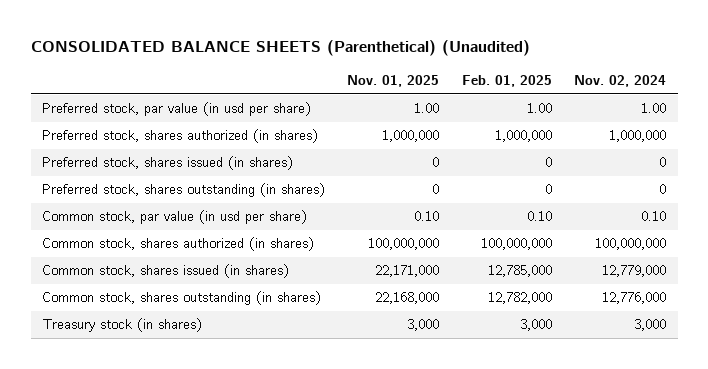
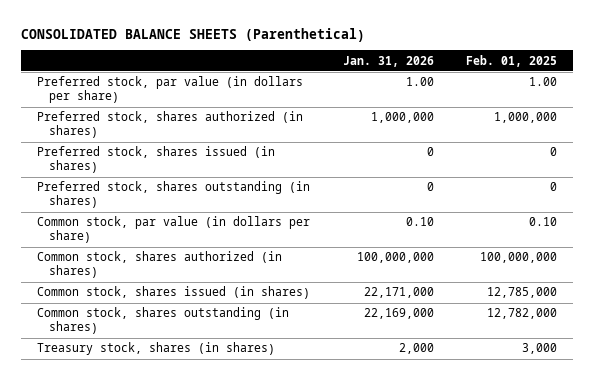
- CONSOLIDATED BALANCE SHEETS (Parenthetical) (Unaudited)
+ CONSOLIDATED BALANCE SHEETS (Parenthetical)
- | Nov. 01, 2025 | Feb. 01, 2025 | Nov. 02, 2024
+ | Jan. 31, 2026 | Feb. 01, 2025
- Preferred stock, par value (in usd per share) | 1.00 | 1.00 | 1.00
+ Preferred stock, par value (in dollars per share) | 1.00 | 1.00
- Common stock, par value (in usd per share) | 0.10 | 0.10 | 0.10
+ Common stock, par value (in dollars per share) | 0.10 | 0.10
- Treasury stock (in shares) | 3,000 | 3,000 | 3,000
+ Treasury stock, shares (in shares) | 2,000 | 3,000

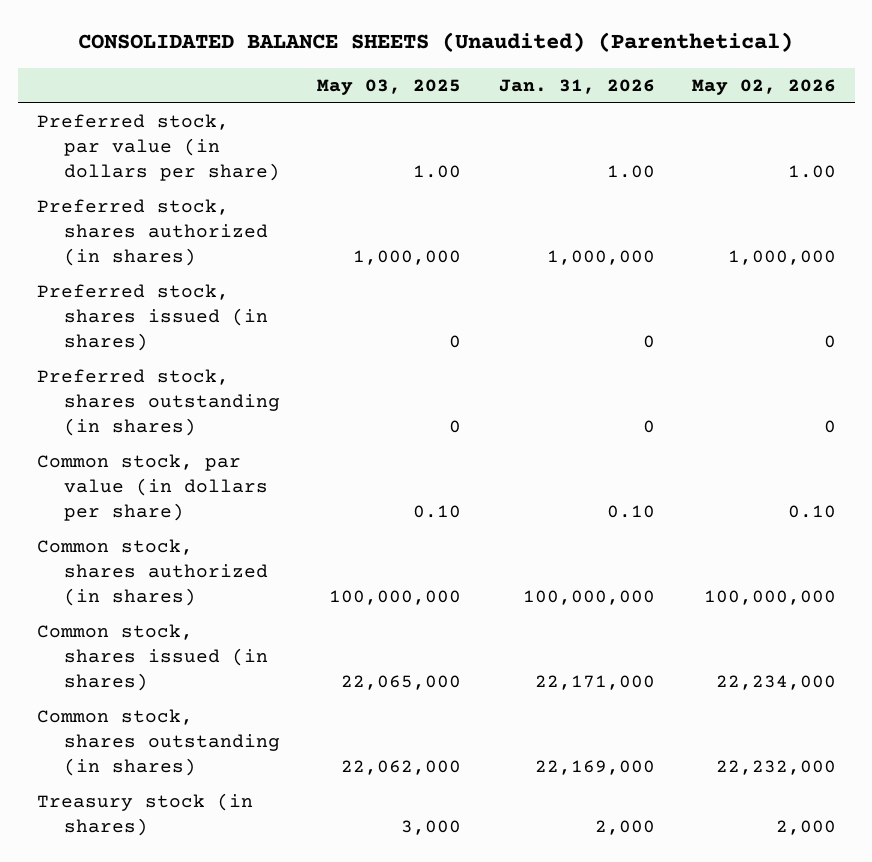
- CONSOLIDATED BALANCE SHEETS (Parenthetical)
+ CONSOLIDATED BALANCE SHEETS (Unaudited) (Parenthetical)
- | Jan. 31, 2026 | Feb. 01, 2025
+ | May 03, 2025 | Jan. 31, 2026 | May 02, 2026
- Treasury stock, shares (in shares) | 2,000 | 3,000
+ Treasury stock (in shares) | 3,000 | 2,000 | 2,000

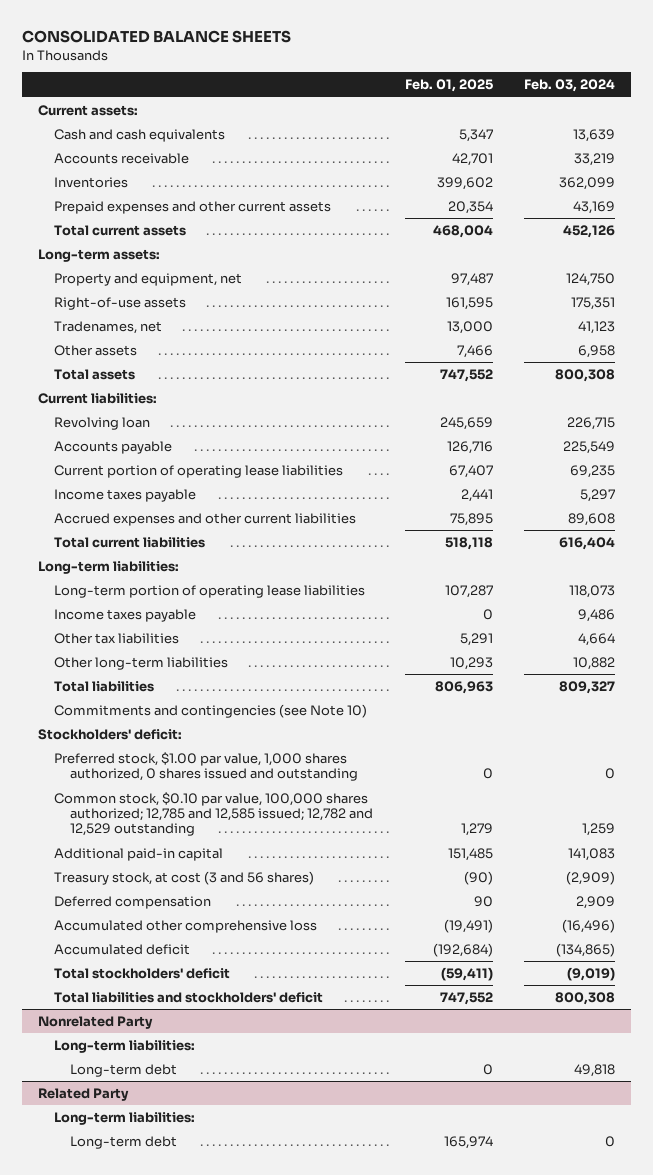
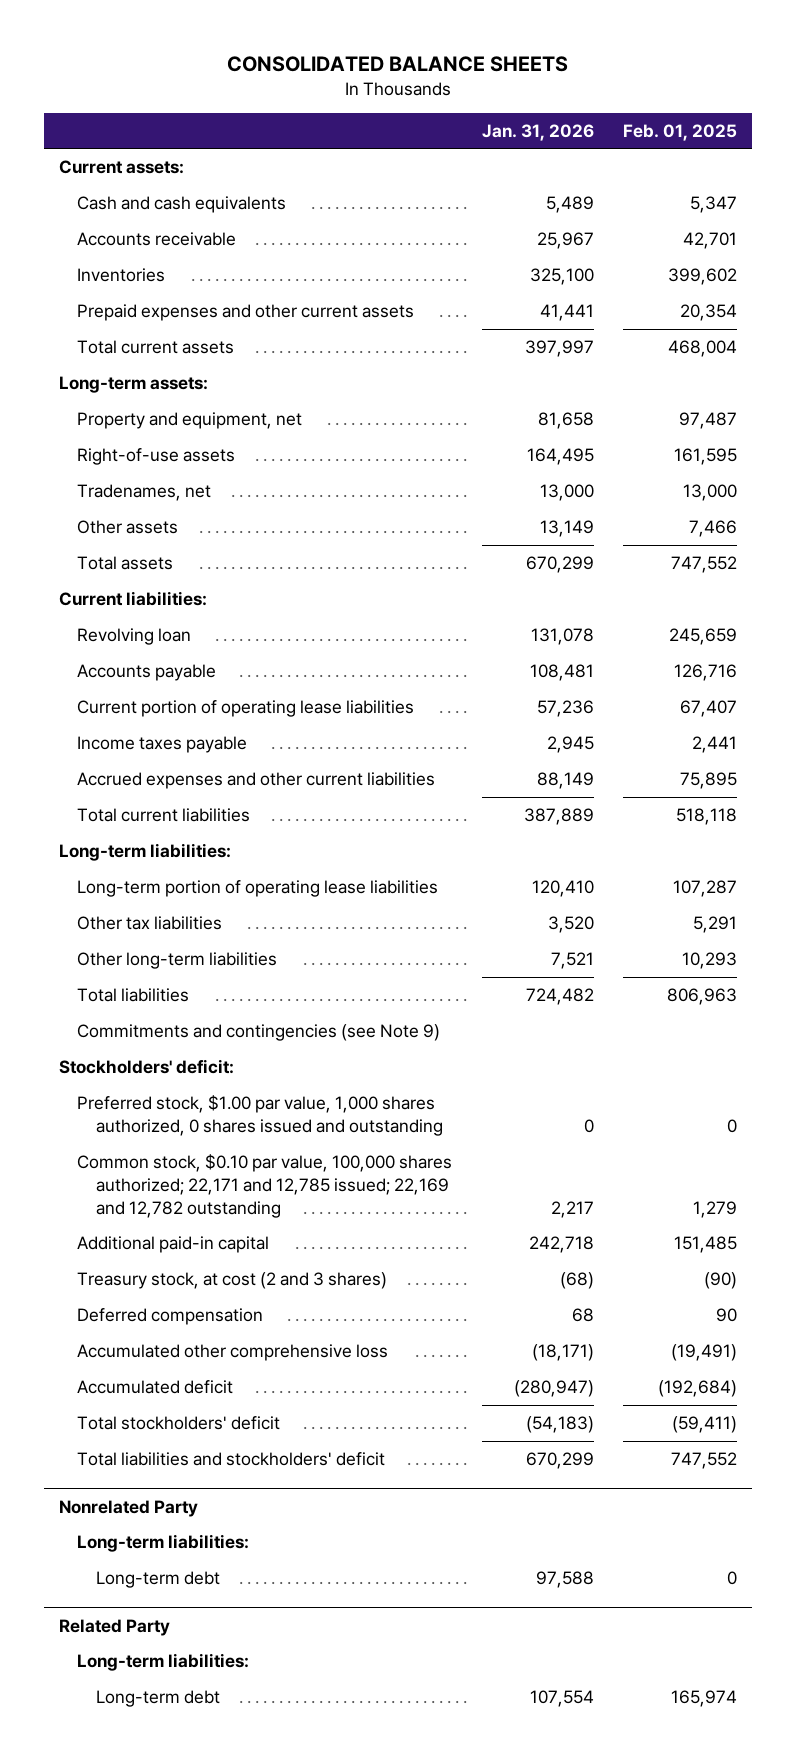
- | Feb. 01, 2025 | Feb. 03, 2024
+ | Jan. 31, 2026 | Feb. 01, 2025
- Income taxes payable | 0 | 9,486
- Commitments and contingencies (see Note 10)
+ Commitments and contingencies (see Note 9)
- Common stock, $0.10 par value, 100,000 shares authorized; 12,785 and 12,585 issued; 12,782 and 12,529 outstanding | 1,279 | 1,259
+ Common stock, $0.10 par value, 100,000 shares authorized; 22,171 and 12,785 issued; 22,169 and 12,782 outstanding | 2,217 | 1,279
- Treasury stock, at cost (3 and 56 shares) | (90) | (2,909)
+ Treasury stock, at cost (2 and 3 shares) | (68) | (90)

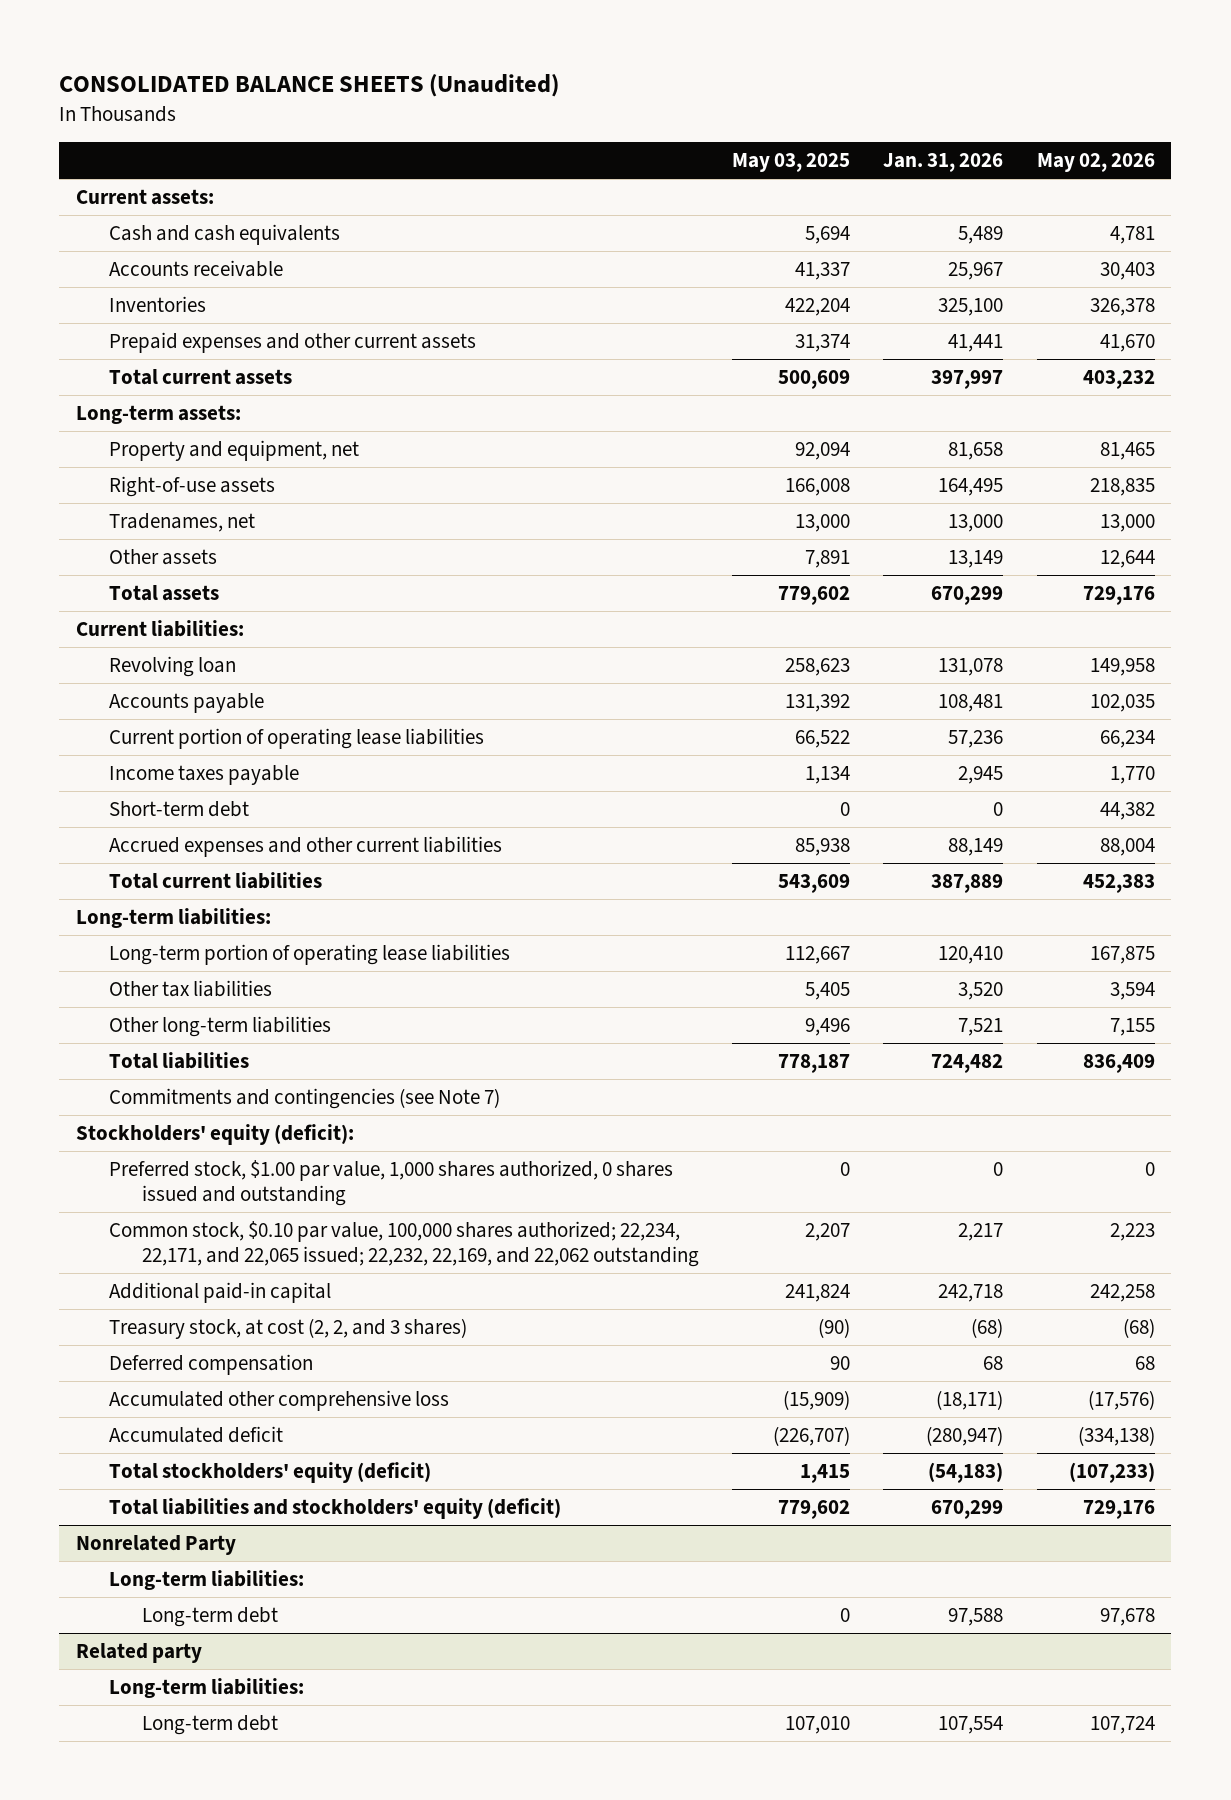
- CONSOLIDATED BALANCE SHEETS
+ CONSOLIDATED BALANCE SHEETS (Unaudited)
- | Jan. 31, 2026 | Feb. 01, 2025
+ | May 03, 2025 | Jan. 31, 2026 | May 02, 2026
+ Short-term debt | 0 | 0 | 44,382
- Commitments and contingencies (see Note 9)
- Stockholders' deficit:
+ Commitments and contingencies (see Note 7)
+ Stockholders' equity (deficit):
- Common stock, $0.10 par value, 100,000 shares authorized; 22,171 and 12,785 issued; 22,169 and 12,782 outstanding | 2,217 | 1,279
+ Common stock, $0.10 par value, 100,000 shares authorized; 22,234, 22,171, and 22,065 issued; 22,232, 22,169, and 22,062 outstanding | 2,207 | 2,217 | 2,223
- Treasury stock, at cost (2 and 3 shares) | (68) | (90)
+ Treasury stock, at cost (2, 2, and 3 shares) | (90) | (68) | (68)
- Total stockholders' deficit | (54,183) | (59,411)
- Total liabilities and stockholders' deficit | 670,299 | 747,552
+ Total stockholders' equity (deficit) | 1,415 | (54,183) | (107,233)
+ Total liabilities and stockholders' equity (deficit) | 779,602 | 670,299 | 729,176
- Related Party
+ Related party

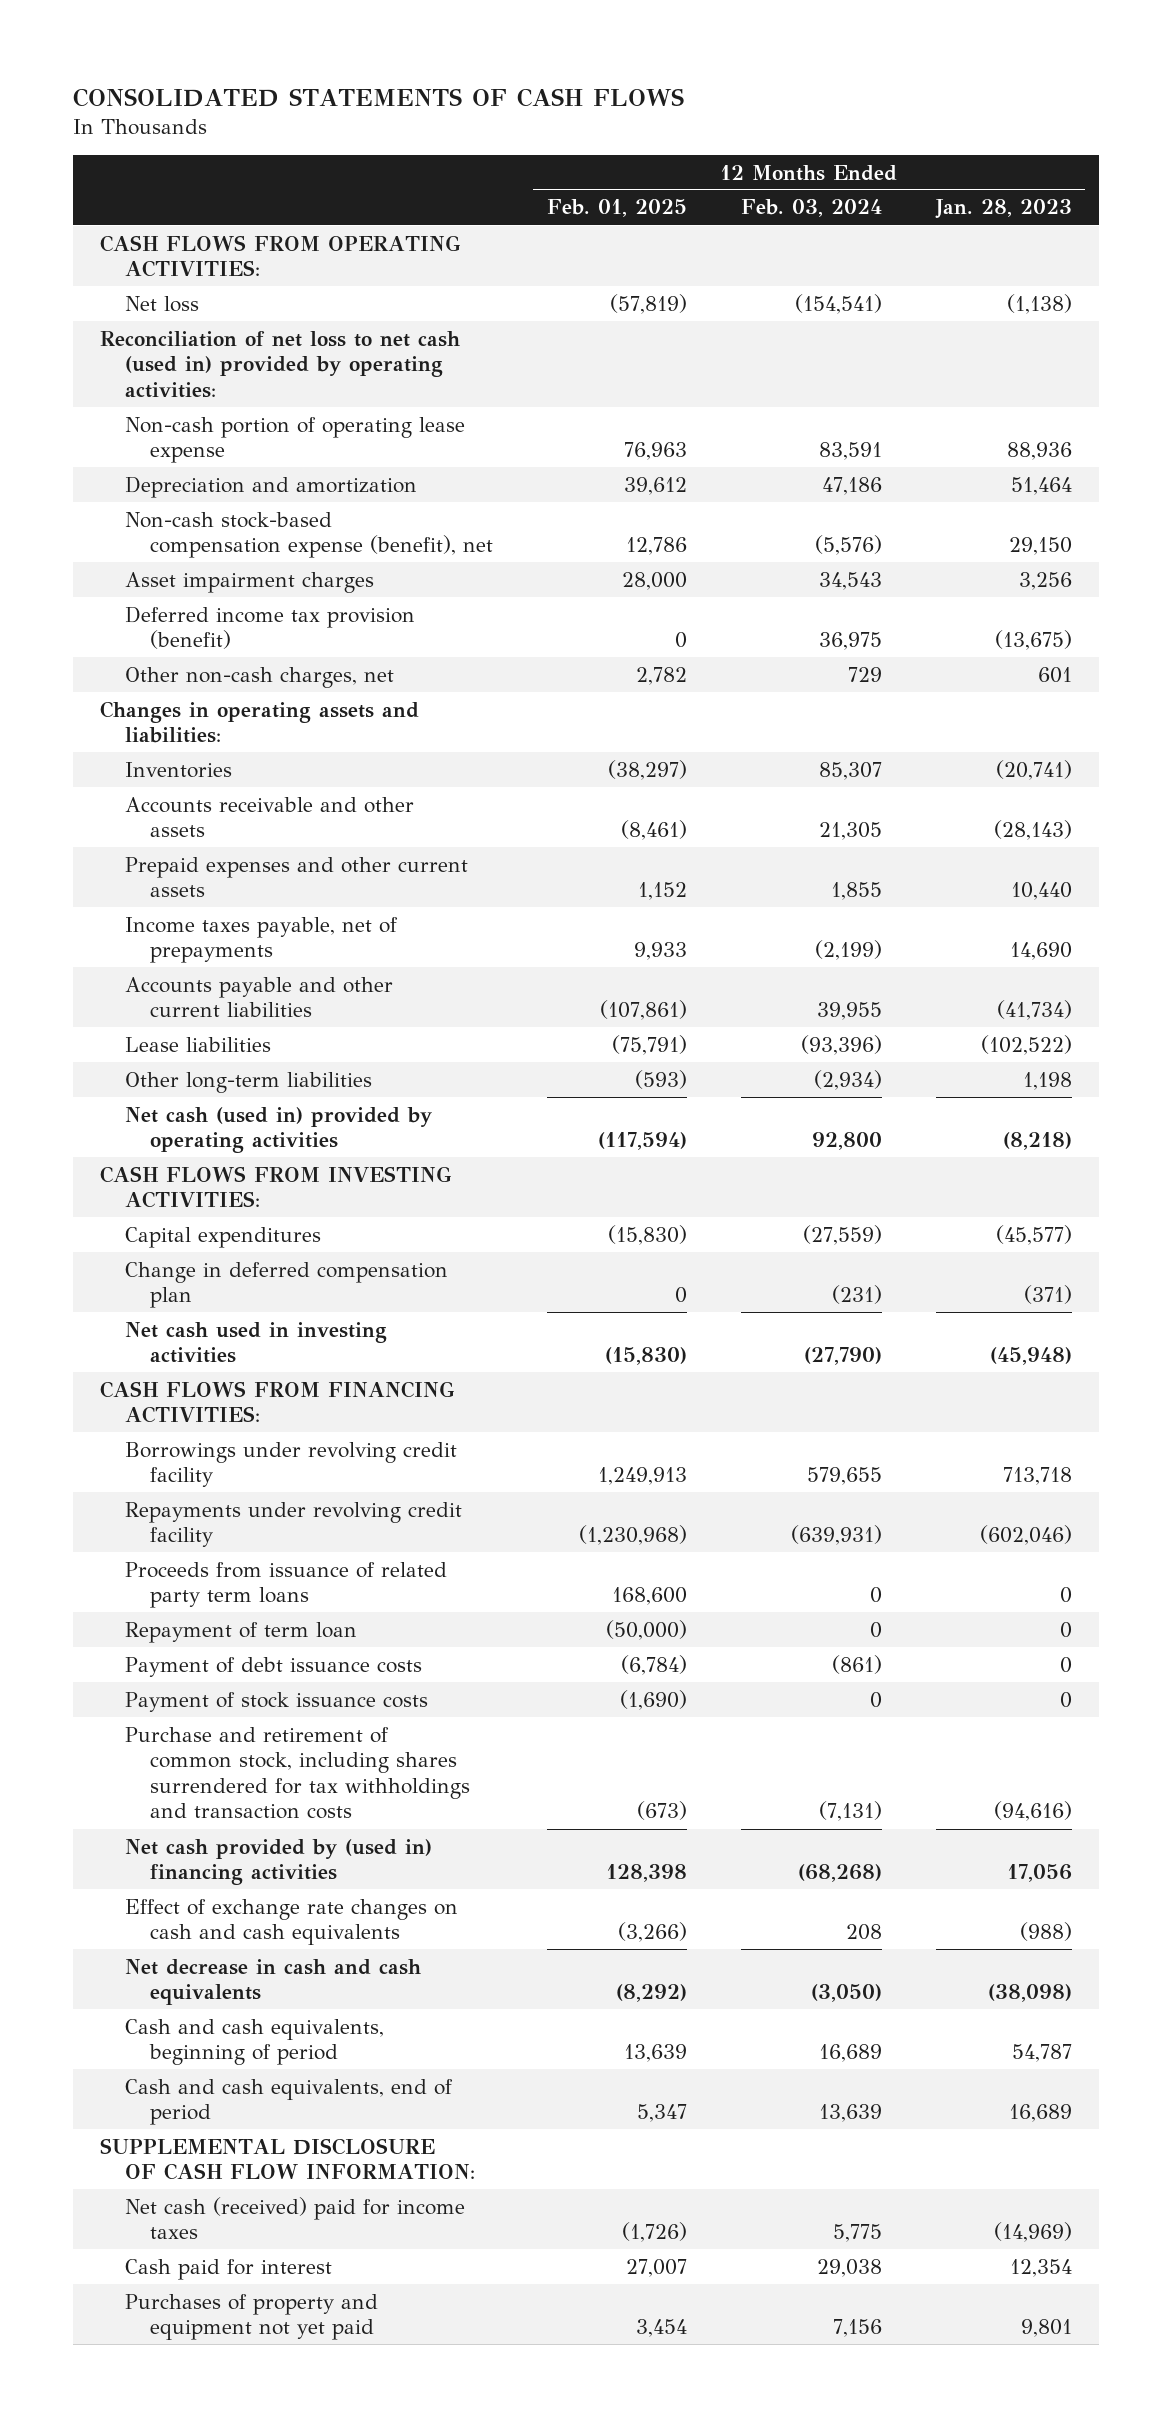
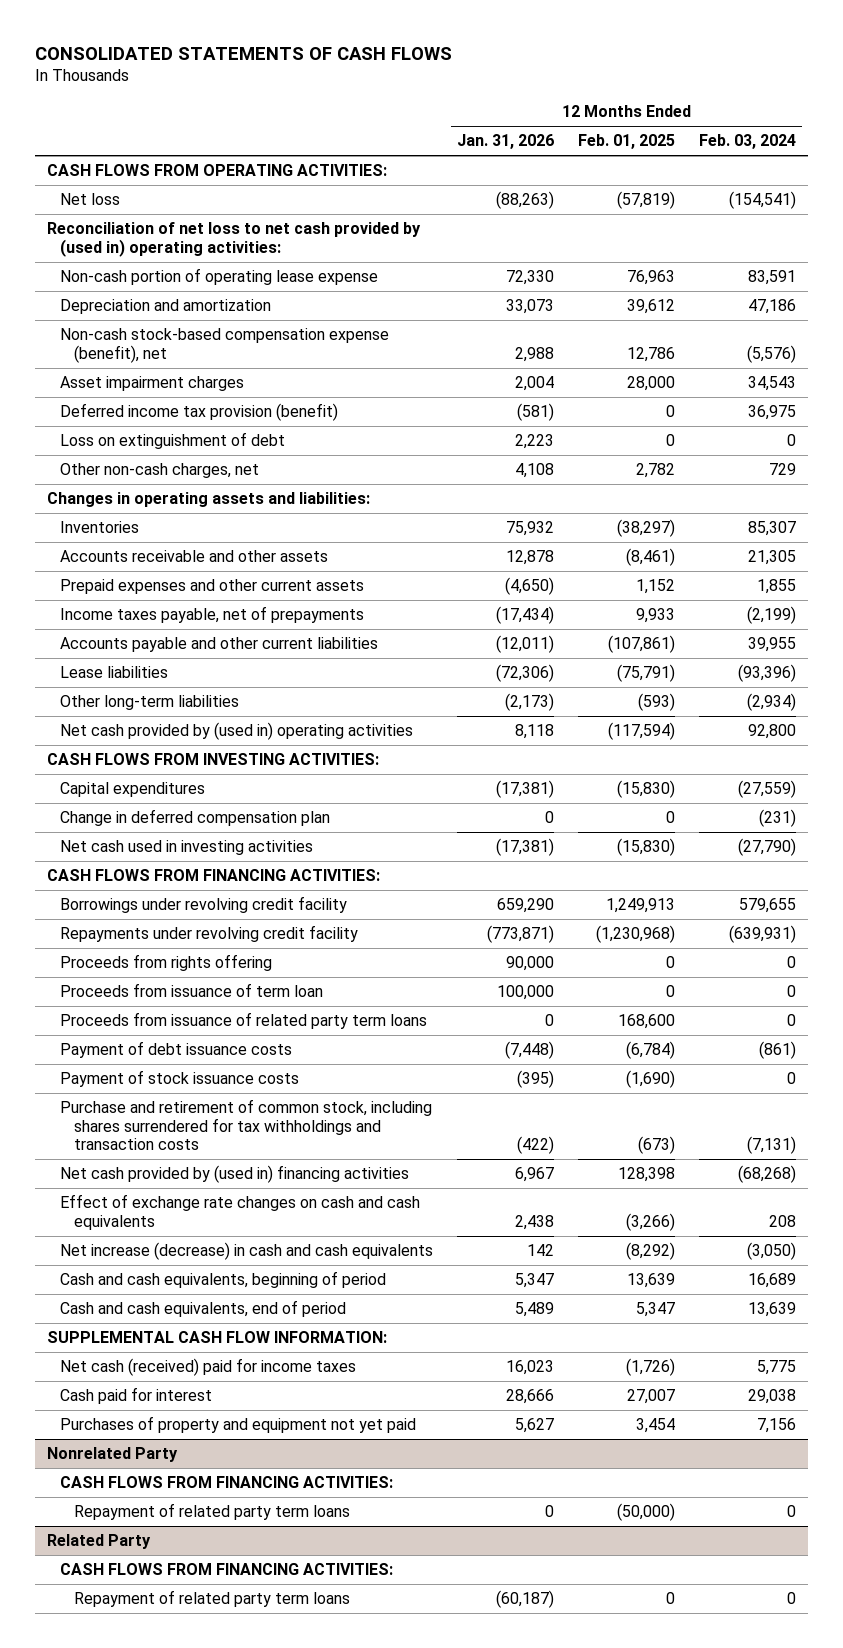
- | 12 Months Ended Feb. 01, 2025 | 12 Months Ended Feb. 03, 2024 | 12 Months Ended Jan. 28, 2023
+ | 12 Months Ended Jan. 31, 2026 | 12 Months Ended Feb. 01, 2025 | 12 Months Ended Feb. 03, 2024
- Reconciliation of net loss to net cash (used in) provided by operating activities:
+ Reconciliation of net loss to net cash provided by (used in) operating activities:
+ Loss on extinguishment of debt | 2,223 | 0 | 0
- Net cash (used in) provided by operating activities | (117,594) | 92,800 | (8,218)
+ Net cash provided by (used in) operating activities | 8,118 | (117,594) | 92,800
+ Proceeds from rights offering | 90,000 | 0 | 0
+ Proceeds from issuance of term loan | 100,000 | 0 | 0
- Repayment of term loan | (50,000) | 0 | 0
- Net decrease in cash and cash equivalents | (8,292) | (3,050) | (38,098)
+ Net increase (decrease) in cash and cash equivalents | 142 | (8,292) | (3,050)
- SUPPLEMENTAL DISCLOSURE OF CASH FLOW INFORMATION:
+ SUPPLEMENTAL CASH FLOW INFORMATION:
+ Nonrelated Party
+ CASH FLOWS FROM FINANCING ACTIVITIES:
+ Repayment of related party term loans | 0 | (50,000) | 0
+ Related Party
+ CASH FLOWS FROM FINANCING ACTIVITIES:
+ Repayment of related party term loans | (60,187) | 0 | 0

